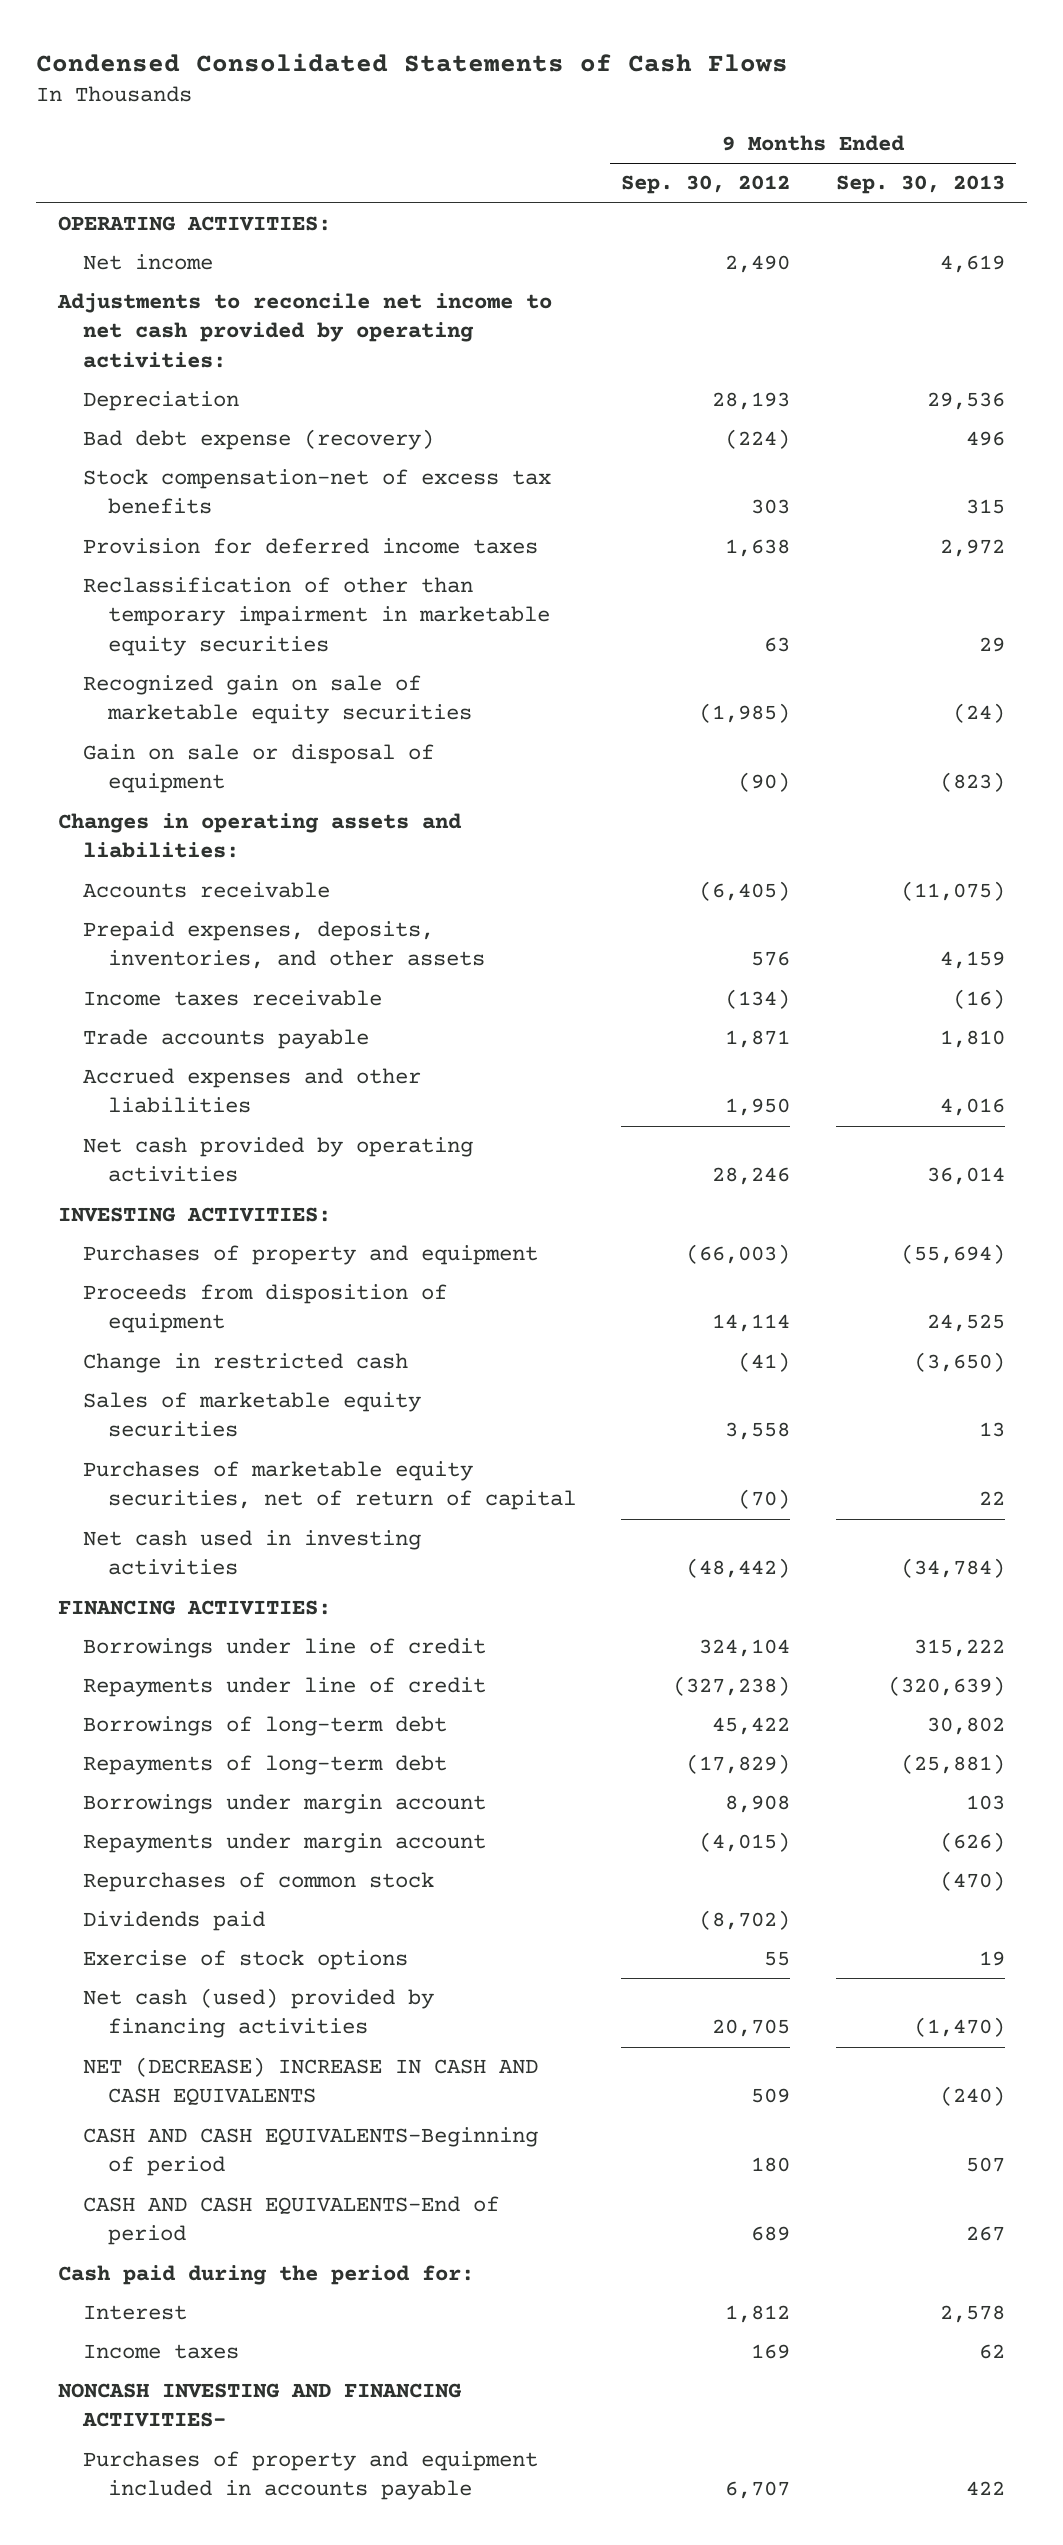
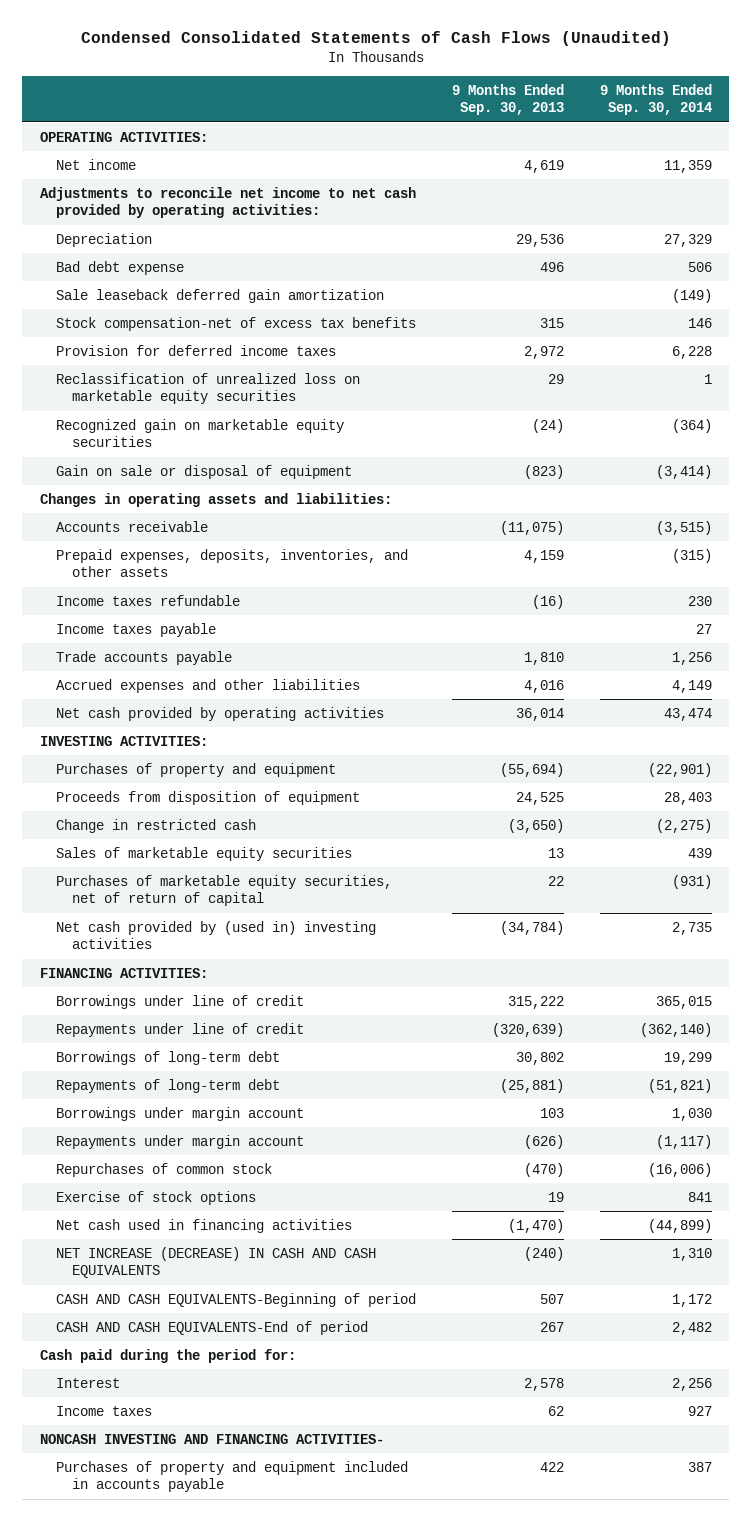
- Condensed Consolidated Statements of Cash Flows
+ Condensed Consolidated Statements of Cash Flows (Unaudited)
- | 9 Months Ended Sep. 30, 2012 | 9 Months Ended Sep. 30, 2013
+ | 9 Months Ended Sep. 30, 2013 | 9 Months Ended Sep. 30, 2014
- Bad debt expense (recovery) | (224) | 496
+ Bad debt expense | 496 | 506
+ Sale leaseback deferred gain amortization | | (149)
- Reclassification of other than temporary impairment in marketable equity securities | 63 | 29
- Recognized gain on sale of marketable equity securities | (1,985) | (24)
+ Reclassification of unrealized loss on marketable equity securities | 29 | 1
+ Recognized gain on marketable equity securities | (24) | (364)
- Income taxes receivable | (134) | (16)
+ Income taxes refundable | (16) | 230
+ Income taxes payable | | 27
- Net cash used in investing activities | (48,442) | (34,784)
+ Net cash provided by (used in) investing activities | (34,784) | 2,735
- Dividends paid | (8,702) |
- Net cash (used) provided by financing activities | 20,705 | (1,470)
- NET (DECREASE) INCREASE IN CASH AND CASH EQUIVALENTS | 509 | (240)
+ Net cash used in financing activities | (1,470) | (44,899)
+ NET INCREASE (DECREASE) IN CASH AND CASH EQUIVALENTS | (240) | 1,310

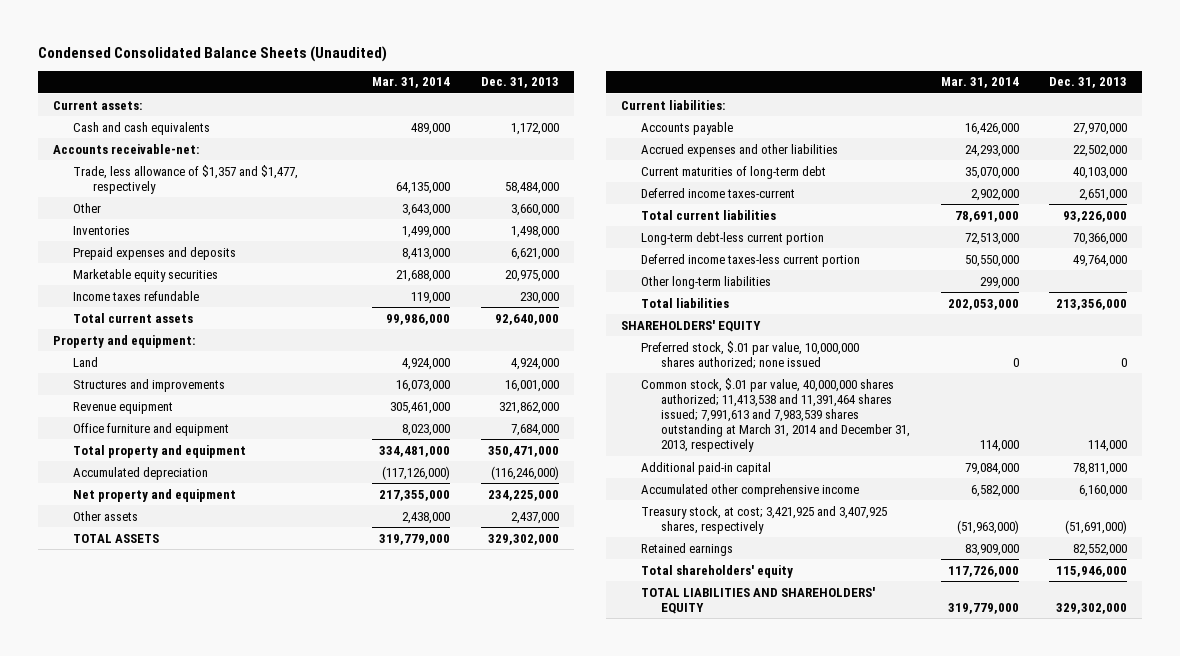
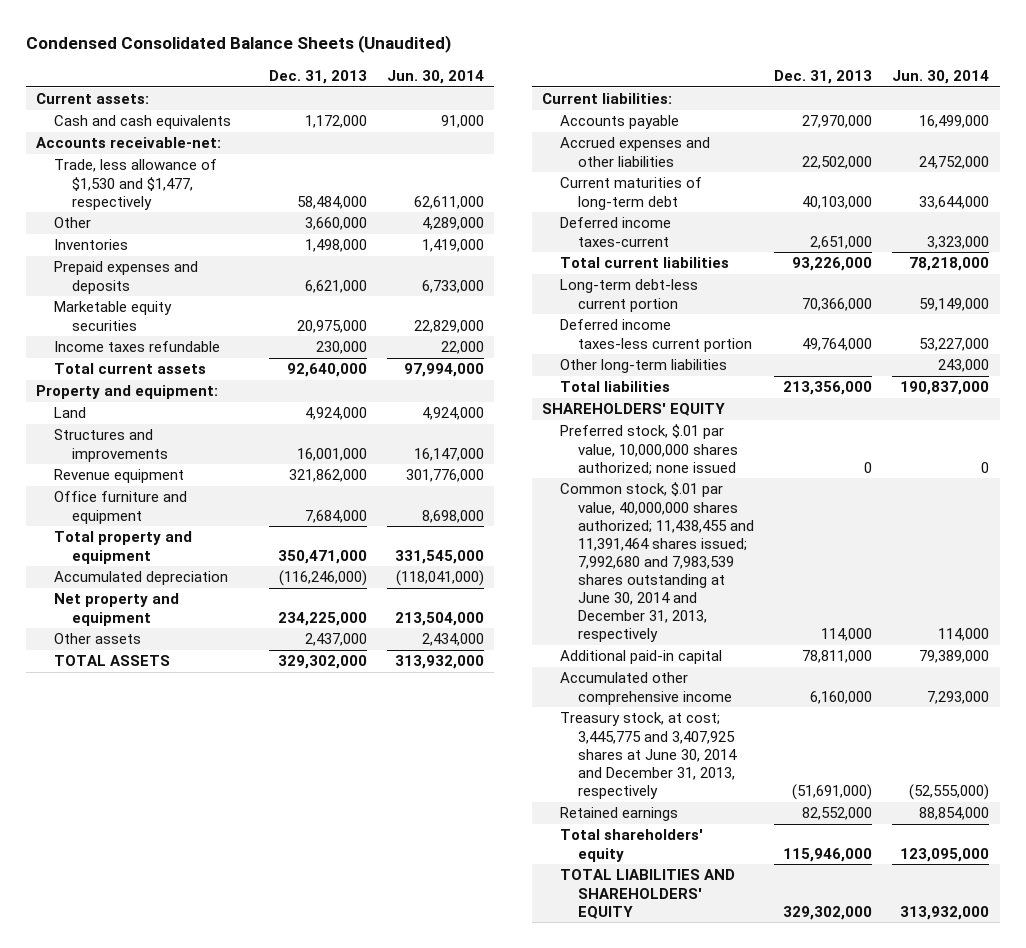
- | Mar. 31, 2014 | Dec. 31, 2013
+ | Dec. 31, 2013 | Jun. 30, 2014
- Trade, less allowance of $1,357 and $1,477, respectively | 64,135,000 | 58,484,000
+ Trade, less allowance of $1,530 and $1,477, respectively | 58,484,000 | 62,611,000
- Common stock, $.01 par value, 40,000,000 shares authorized; 11,413,538 and 11,391,464 shares issued; 7,991,613 and 7,983,539 shares outstanding at March 31, 2014 and December 31, 2013, respectively | 114,000 | 114,000
+ Common stock, $.01 par value, 40,000,000 shares authorized; 11,438,455 and 11,391,464 shares issued; 7,992,680 and 7,983,539 shares outstanding at June 30, 2014 and December 31, 2013, respectively | 114,000 | 114,000
- Treasury stock, at cost; 3,421,925 and 3,407,925 shares, respectively | (51,963,000) | (51,691,000)
+ Treasury stock, at cost; 3,445,775 and 3,407,925 shares at June 30, 2014 and December 31, 2013, respectively | (51,691,000) | (52,555,000)

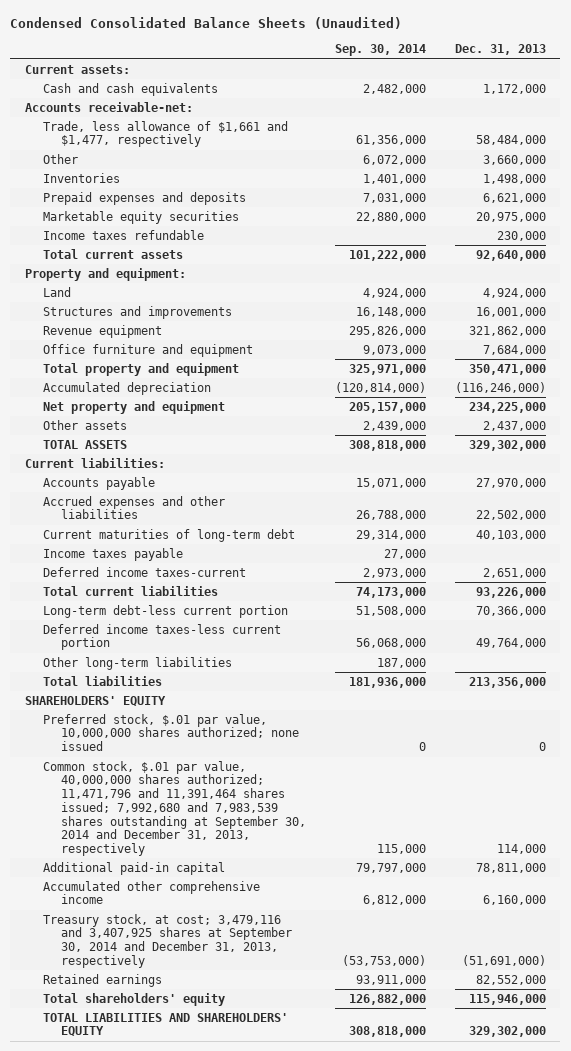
- | Dec. 31, 2013 | Jun. 30, 2014
+ | Sep. 30, 2014 | Dec. 31, 2013
- Trade, less allowance of $1,530 and $1,477, respectively | 58,484,000 | 62,611,000
+ Trade, less allowance of $1,661 and $1,477, respectively | 61,356,000 | 58,484,000
+ Income taxes payable | 27,000 |
- Common stock, $.01 par value, 40,000,000 shares authorized; 11,438,455 and 11,391,464 shares issued; 7,992,680 and 7,983,539 shares outstanding at June 30, 2014 and December 31, 2013, respectively | 114,000 | 114,000
+ Common stock, $.01 par value, 40,000,000 shares authorized; 11,471,796 and 11,391,464 shares issued; 7,992,680 and 7,983,539 shares outstanding at September 30, 2014 and December 31, 2013, respectively | 115,000 | 114,000
- Treasury stock, at cost; 3,445,775 and 3,407,925 shares at June 30, 2014 and December 31, 2013, respectively | (51,691,000) | (52,555,000)
+ Treasury stock, at cost; 3,479,116 and 3,407,925 shares at September 30, 2014 and December 31, 2013, respectively | (53,753,000) | (51,691,000)

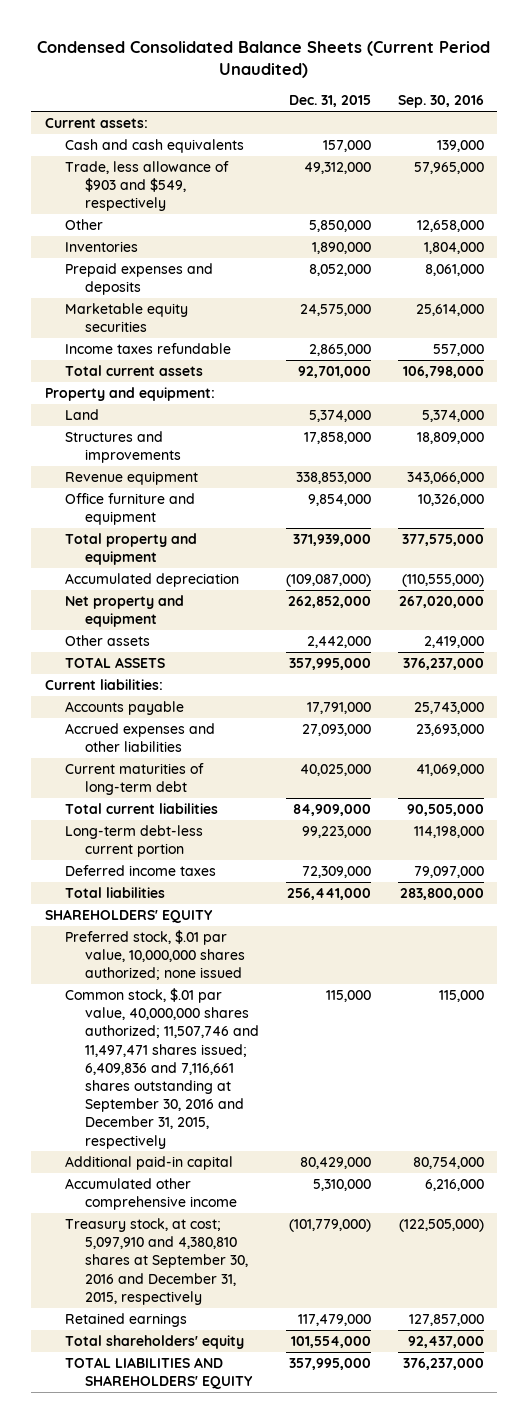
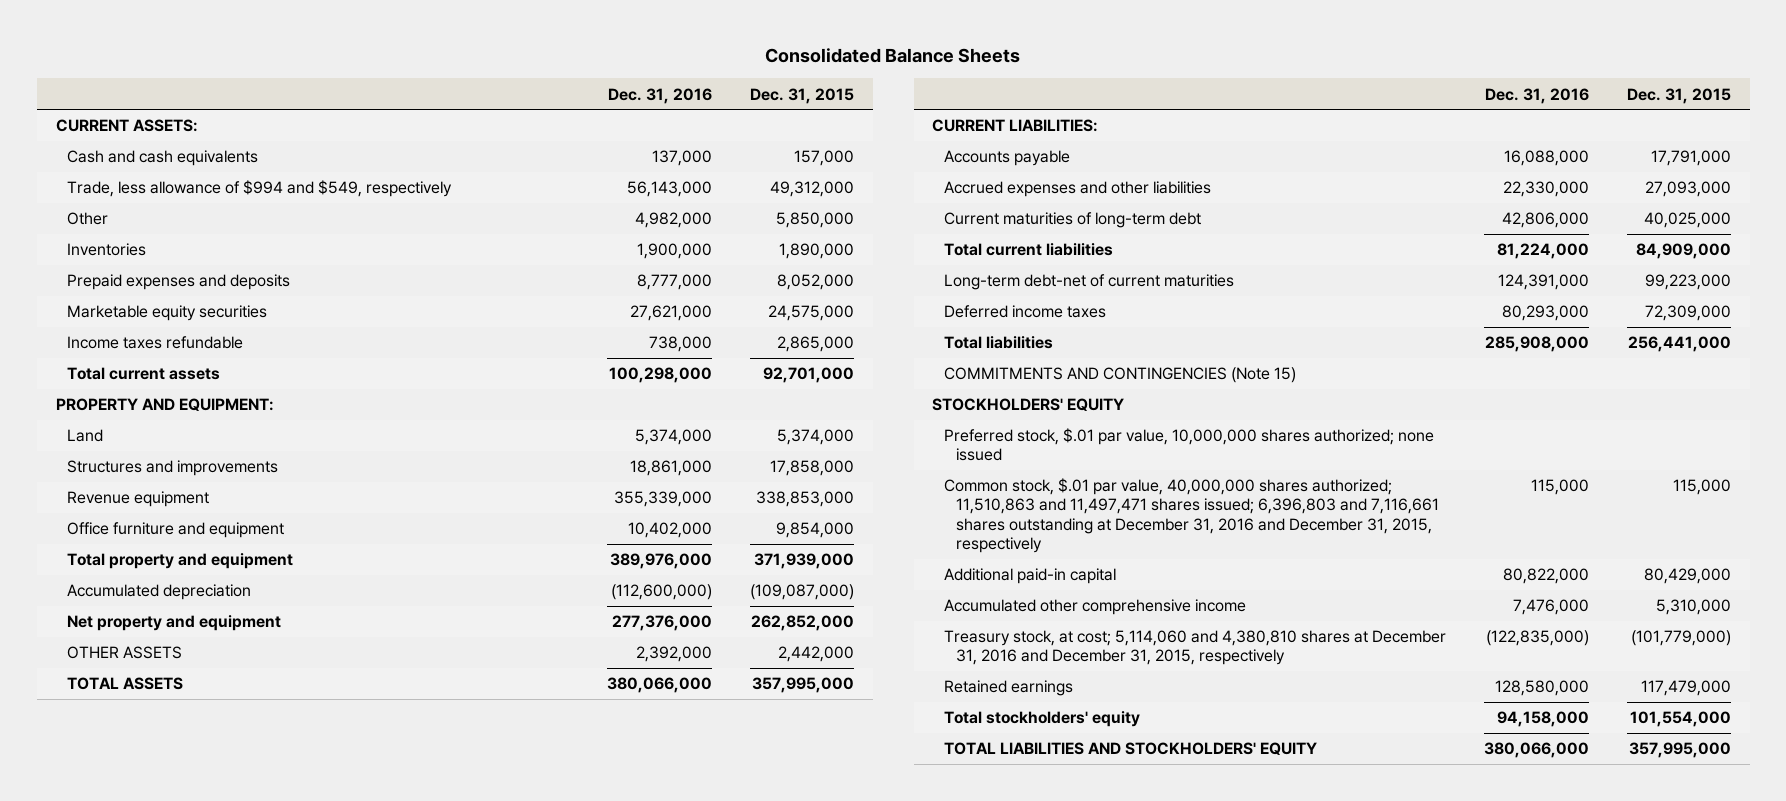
- Condensed Consolidated Balance Sheets (Current Period Unaudited)
+ Consolidated Balance Sheets
- | Dec. 31, 2015 | Sep. 30, 2016
+ | Dec. 31, 2016 | Dec. 31, 2015
- Current assets:
+ CURRENT ASSETS:
- Trade, less allowance of $903 and $549, respectively | 49,312,000 | 57,965,000
+ Trade, less allowance of $994 and $549, respectively | 56,143,000 | 49,312,000
- Property and equipment:
+ PROPERTY AND EQUIPMENT:
- Other assets | 2,442,000 | 2,419,000
+ OTHER ASSETS | 2,392,000 | 2,442,000
- Current liabilities:
+ CURRENT LIABILITIES:
- Long-term debt-less current portion | 99,223,000 | 114,198,000
+ Long-term debt-net of current maturities | 124,391,000 | 99,223,000
- SHAREHOLDERS' EQUITY
+ COMMITMENTS AND CONTINGENCIES (Note 15)
+ STOCKHOLDERS' EQUITY
- Common stock, $.01 par value, 40,000,000 shares authorized; 11,507,746 and 11,497,471 shares issued; 6,409,836 and 7,116,661 shares outstanding at September 30, 2016 and December 31, 2015, respectively | 115,000 | 115,000
+ Common stock, $.01 par value, 40,000,000 shares authorized; 11,510,863 and 11,497,471 shares issued; 6,396,803 and 7,116,661 shares outstanding at December 31, 2016 and December 31, 2015, respectively | 115,000 | 115,000
- Treasury stock, at cost; 5,097,910 and 4,380,810 shares at September 30, 2016 and December 31, 2015, respectively | (101,779,000) | (122,505,000)
+ Treasury stock, at cost; 5,114,060 and 4,380,810 shares at December 31, 2016 and December 31, 2015, respectively | (122,835,000) | (101,779,000)
- Total shareholders' equity | 101,554,000 | 92,437,000
- TOTAL LIABILITIES AND SHAREHOLDERS' EQUITY | 357,995,000 | 376,237,000
+ Total stockholders' equity | 94,158,000 | 101,554,000
+ TOTAL LIABILITIES AND STOCKHOLDERS' EQUITY | 380,066,000 | 357,995,000

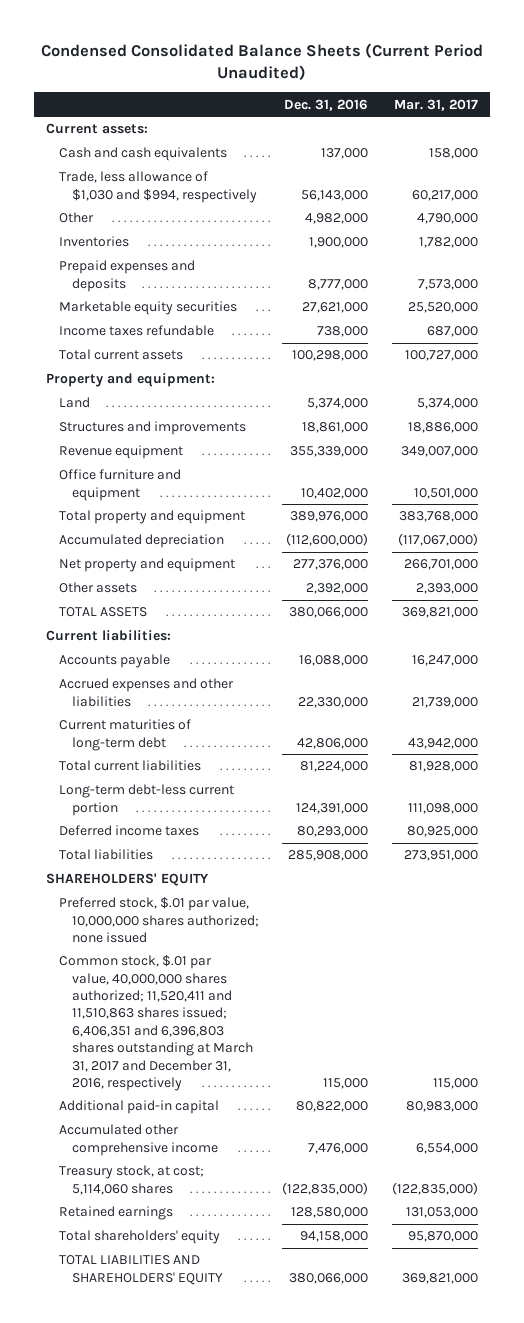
- Consolidated Balance Sheets
+ Condensed Consolidated Balance Sheets (Current Period Unaudited)
- | Dec. 31, 2016 | Dec. 31, 2015
+ | Dec. 31, 2016 | Mar. 31, 2017
- CURRENT ASSETS:
+ Current assets:
- Trade, less allowance of $994 and $549, respectively | 56,143,000 | 49,312,000
+ Trade, less allowance of $1,030 and $994, respectively | 56,143,000 | 60,217,000
- PROPERTY AND EQUIPMENT:
+ Property and equipment:
- OTHER ASSETS | 2,392,000 | 2,442,000
+ Other assets | 2,392,000 | 2,393,000
- CURRENT LIABILITIES:
+ Current liabilities:
- Long-term debt-net of current maturities | 124,391,000 | 99,223,000
+ Long-term debt-less current portion | 124,391,000 | 111,098,000
- COMMITMENTS AND CONTINGENCIES (Note 15)
- STOCKHOLDERS' EQUITY
+ SHAREHOLDERS' EQUITY
- Common stock, $.01 par value, 40,000,000 shares authorized; 11,510,863 and 11,497,471 shares issued; 6,396,803 and 7,116,661 shares outstanding at December 31, 2016 and December 31, 2015, respectively | 115,000 | 115,000
+ Common stock, $.01 par value, 40,000,000 shares authorized; 11,520,411 and 11,510,863 shares issued; 6,406,351 and 6,396,803 shares outstanding at March 31, 2017 and December 31, 2016, respectively | 115,000 | 115,000
- Treasury stock, at cost; 5,114,060 and 4,380,810 shares at December 31, 2016 and December 31, 2015, respectively | (122,835,000) | (101,779,000)
+ Treasury stock, at cost; 5,114,060 shares | (122,835,000) | (122,835,000)
- Total stockholders' equity | 94,158,000 | 101,554,000
- TOTAL LIABILITIES AND STOCKHOLDERS' EQUITY | 380,066,000 | 357,995,000
+ Total shareholders' equity | 94,158,000 | 95,870,000
+ TOTAL LIABILITIES AND SHAREHOLDERS' EQUITY | 380,066,000 | 369,821,000

